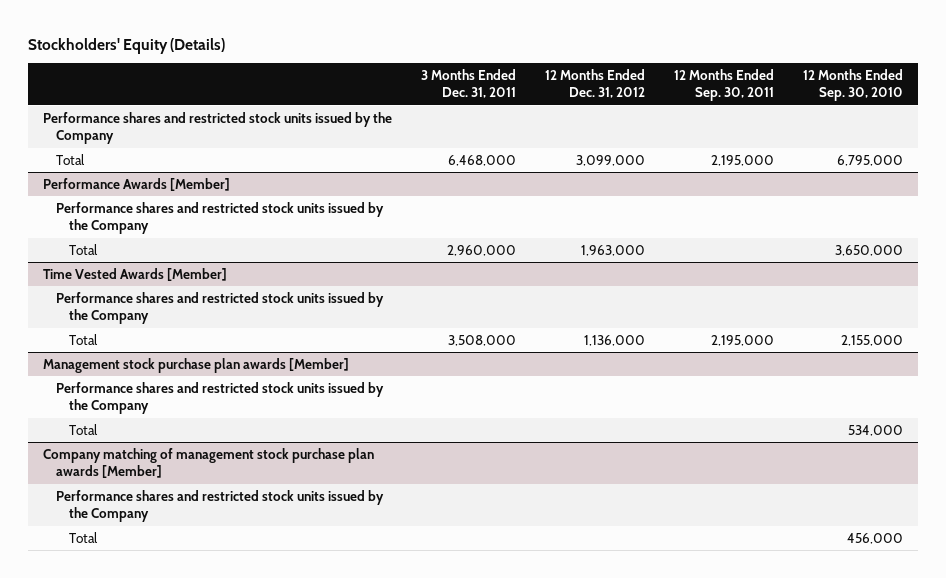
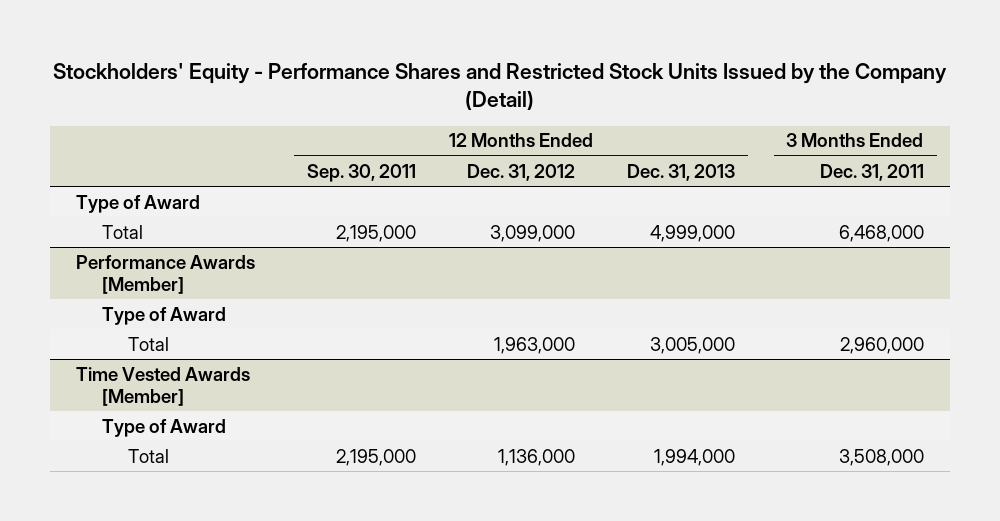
- Stockholders' Equity (Details)
+ Stockholders' Equity - Performance Shares and Restricted Stock Units Issued by the Company (Detail)
- | 3 Months Ended Dec. 31, 2011 | 12 Months Ended Dec. 31, 2012 | 12 Months Ended Sep. 30, 2011 | 12 Months Ended Sep. 30, 2010
+ | 12 Months Ended Sep. 30, 2011 | 12 Months Ended Dec. 31, 2012 | 12 Months Ended Dec. 31, 2013 | 3 Months Ended Dec. 31, 2011
- Performance shares and restricted stock units issued by the Company
+ Type of Award
@ Performance Awards [Member]
- Performance shares and restricted stock units issued by the Company
+ Type of Award
@ Time Vested Awards [Member]
- Performance shares and restricted stock units issued by the Company
+ Type of Award
- Management stock purchase plan awards [Member]
- Performance shares and restricted stock units issued by the Company
- Total | | | | 534,000
- Company matching of management stock purchase plan awards [Member]
- Performance shares and restricted stock units issued by the Company
- Total | | | | 456,000

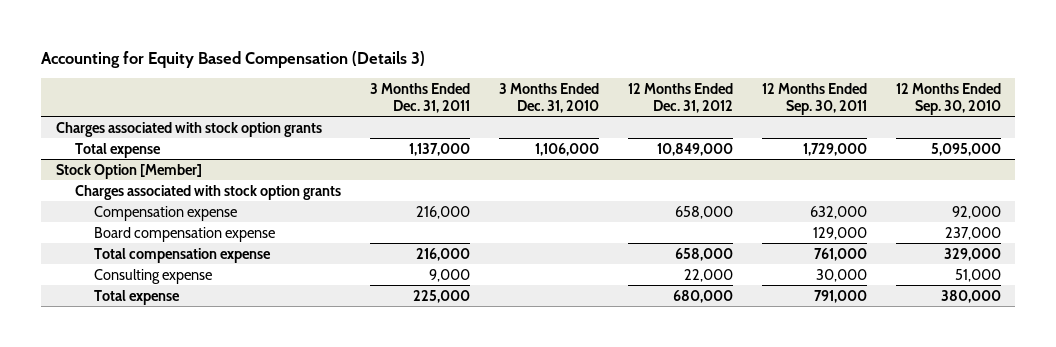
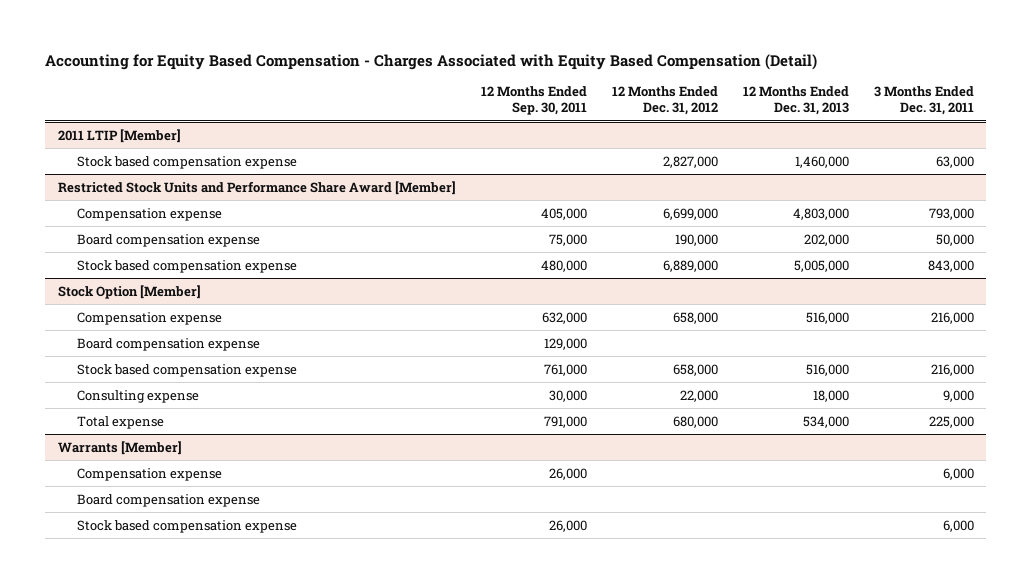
- Accounting for Equity Based Compensation (Details 3)
+ Accounting for Equity Based Compensation - Charges Associated with Equity Based Compensation (Detail)
- | 3 Months Ended Dec. 31, 2011 | 3 Months Ended Dec. 31, 2010 | 12 Months Ended Dec. 31, 2012 | 12 Months Ended Sep. 30, 2011 | 12 Months Ended Sep. 30, 2010
+ | 12 Months Ended Sep. 30, 2011 | 12 Months Ended Dec. 31, 2012 | 12 Months Ended Dec. 31, 2013 | 3 Months Ended Dec. 31, 2011
- Charges associated with stock option grants
- Total expense | 1,137,000 | 1,106,000 | 10,849,000 | 1,729,000 | 5,095,000
+ 2011 LTIP [Member]
+ Stock based compensation expense | | 2,827,000 | 1,460,000 | 63,000
+ Restricted Stock Units and Performance Share Award [Member]
+ Compensation expense | 405,000 | 6,699,000 | 4,803,000 | 793,000
+ Board compensation expense | 75,000 | 190,000 | 202,000 | 50,000
+ Stock based compensation expense | 480,000 | 6,889,000 | 5,005,000 | 843,000
@ Stock Option [Member]
- Charges associated with stock option grants
- Total compensation expense | 216,000 | | 658,000 | 761,000 | 329,000
+ Stock based compensation expense | 761,000 | 658,000 | 516,000 | 216,000
+ Warrants [Member]
+ Compensation expense | 26,000 | | | 6,000
+ Board compensation expense
+ Stock based compensation expense | 26,000 | | | 6,000

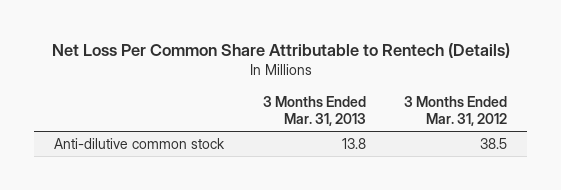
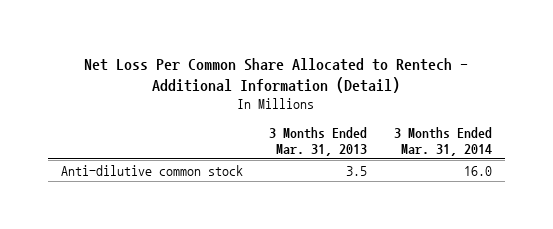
- Net Loss Per Common Share Attributable to Rentech (Details)
+ Net Loss Per Common Share Allocated to Rentech - Additional Information (Detail)
- | 3 Months Ended Mar. 31, 2013 | 3 Months Ended Mar. 31, 2012
+ | 3 Months Ended Mar. 31, 2013 | 3 Months Ended Mar. 31, 2014
- Anti-dilutive common stock | 13.8 | 38.5
+ Anti-dilutive common stock | 3.5 | 16.0

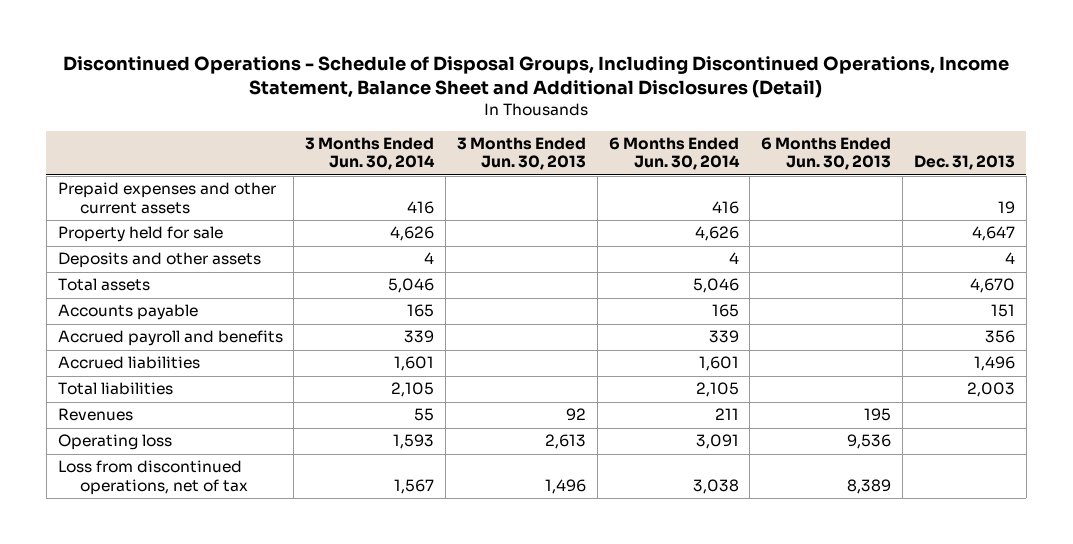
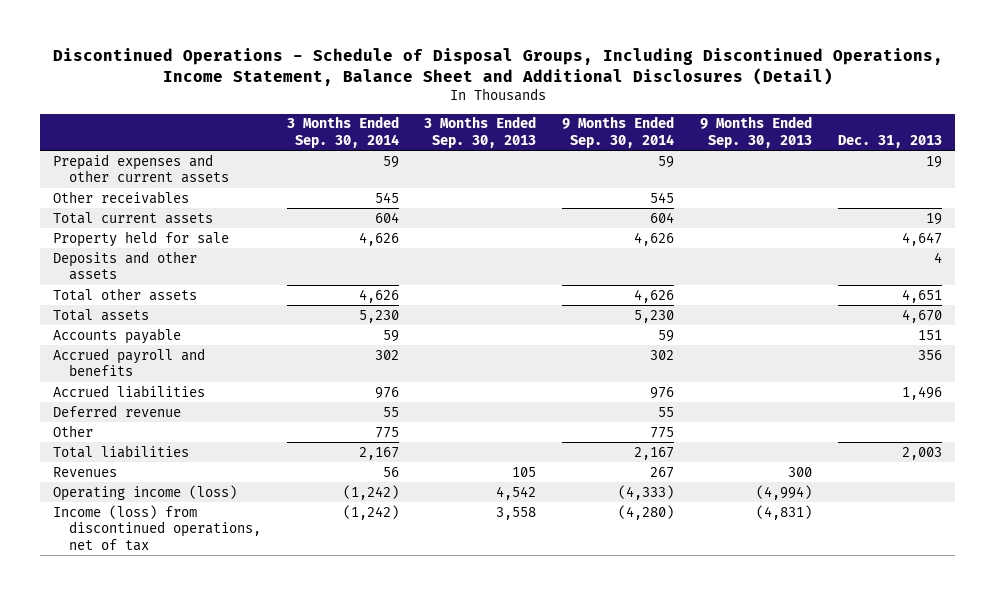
- | 3 Months Ended Jun. 30, 2014 | 3 Months Ended Jun. 30, 2013 | 6 Months Ended Jun. 30, 2014 | 6 Months Ended Jun. 30, 2013 | Dec. 31, 2013
+ | 3 Months Ended Sep. 30, 2014 | 3 Months Ended Sep. 30, 2013 | 9 Months Ended Sep. 30, 2014 | 9 Months Ended Sep. 30, 2013 | Dec. 31, 2013
+ Other receivables | 545 | | 545 | |
+ Total current assets | 604 | | 604 | | 19
+ Total other assets | 4,626 | | 4,626 | | 4,651
+ Deferred revenue | 55 | | 55 | |
+ Other | 775 | | 775 | |
- Operating loss | 1,593 | 2,613 | 3,091 | 9,536 |
- Loss from discontinued operations, net of tax | 1,567 | 1,496 | 3,038 | 8,389 |
+ Operating income (loss) | (1,242) | 4,542 | (4,333) | (4,994) |
+ Income (loss) from discontinued operations, net of tax | (1,242) | 3,558 | (4,280) | (4,831) |

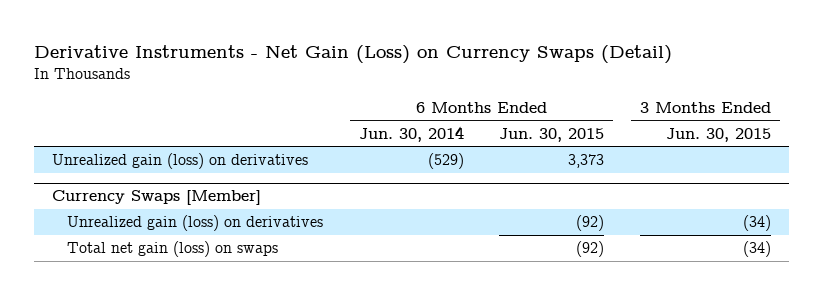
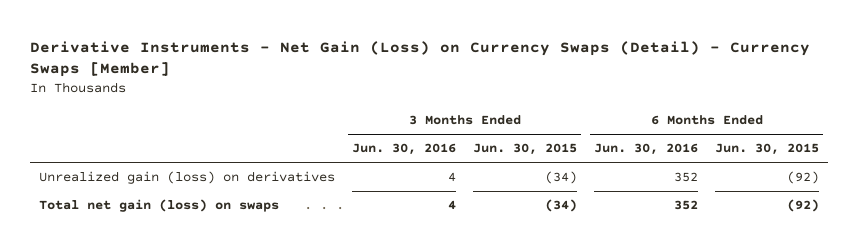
- Derivative Instruments - Net Gain (Loss) on Currency Swaps (Detail)
+ Derivative Instruments - Net Gain (Loss) on Currency Swaps (Detail) - Currency Swaps [Member]
- | 6 Months Ended Jun. 30, 2014 | 6 Months Ended Jun. 30, 2015 | 3 Months Ended Jun. 30, 2015
+ | 3 Months Ended Jun. 30, 2016 | 3 Months Ended Jun. 30, 2015 | 6 Months Ended Jun. 30, 2016 | 6 Months Ended Jun. 30, 2015
- Unrealized gain (loss) on derivatives | (529) | 3,373 |
- Currency Swaps [Member]

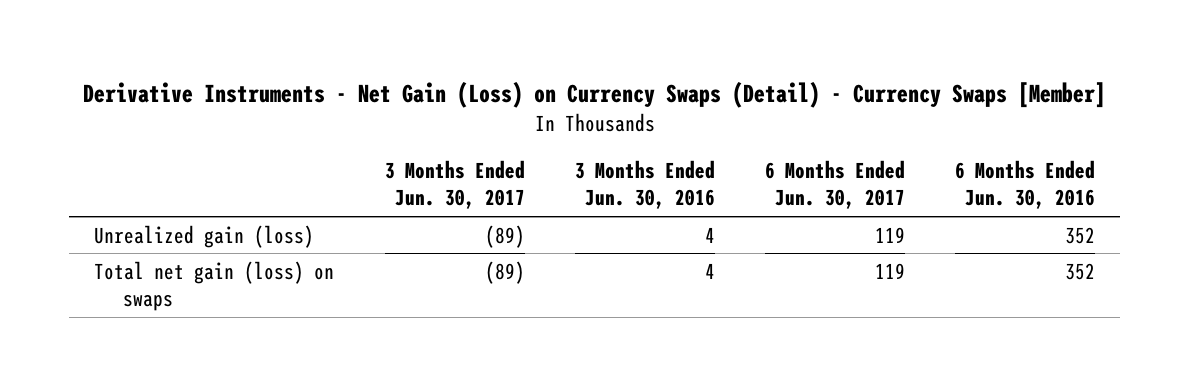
- | 3 Months Ended Jun. 30, 2016 | 3 Months Ended Jun. 30, 2015 | 6 Months Ended Jun. 30, 2016 | 6 Months Ended Jun. 30, 2015
+ | 3 Months Ended Jun. 30, 2017 | 3 Months Ended Jun. 30, 2016 | 6 Months Ended Jun. 30, 2017 | 6 Months Ended Jun. 30, 2016
- Unrealized gain (loss) on derivatives | 4 | (34) | 352 | (92)
+ Unrealized gain (loss) | (89) | 4 | 119 | 352

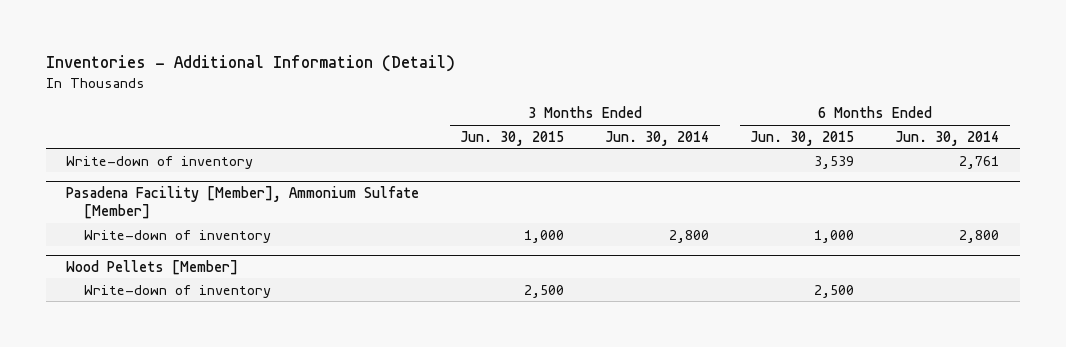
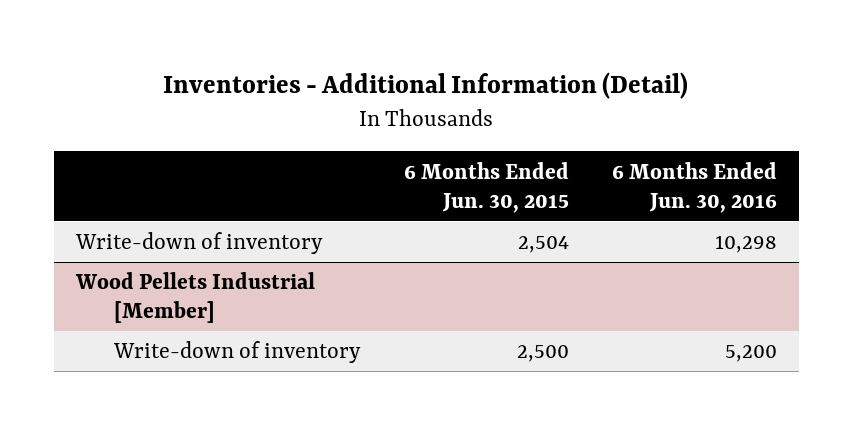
- | 3 Months Ended Jun. 30, 2015 | 3 Months Ended Jun. 30, 2014 | 6 Months Ended Jun. 30, 2015 | 6 Months Ended Jun. 30, 2014
+ | 6 Months Ended Jun. 30, 2015 | 6 Months Ended Jun. 30, 2016
- Write-down of inventory | | | 3,539 | 2,761
- Pasadena Facility [Member], Ammonium Sulfate [Member]
- Write-down of inventory | 1,000 | 2,800 | 1,000 | 2,800
- Wood Pellets [Member]
+ Write-down of inventory | 2,504 | 10,298
+ Wood Pellets Industrial [Member]

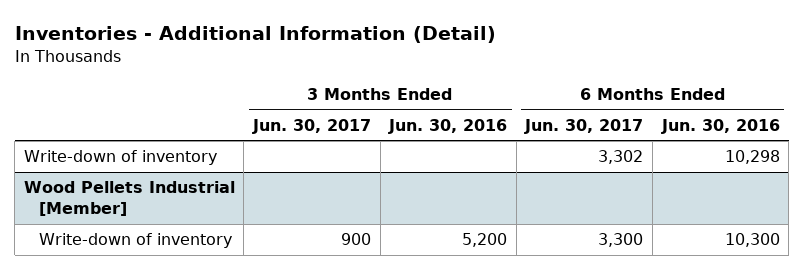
- | 6 Months Ended Jun. 30, 2015 | 6 Months Ended Jun. 30, 2016
+ | 3 Months Ended Jun. 30, 2017 | 3 Months Ended Jun. 30, 2016 | 6 Months Ended Jun. 30, 2017 | 6 Months Ended Jun. 30, 2016
@ Wood Pellets Industrial [Member]
- Write-down of inventory | 2,500 | 5,200
+ Write-down of inventory | 900 | 5,200 | 3,300 | 10,300

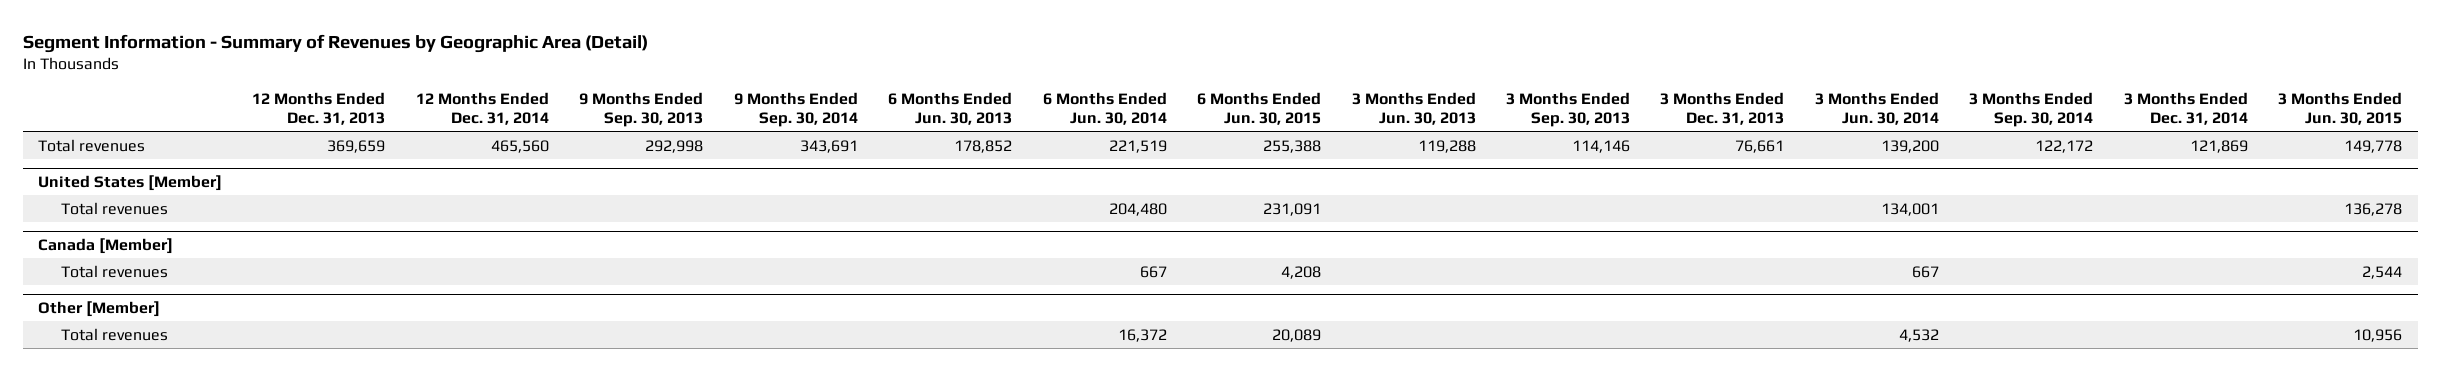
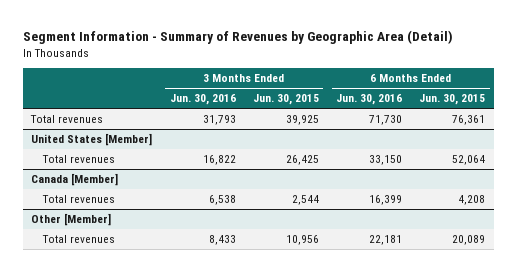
- | 12 Months Ended Dec. 31, 2013 | 12 Months Ended Dec. 31, 2014 | 9 Months Ended Sep. 30, 2013 | 9 Months Ended Sep. 30, 2014 | 6 Months Ended Jun. 30, 2013 | 6 Months Ended Jun. 30, 2014 | 6 Months Ended Jun. 30, 2015 | 3 Months Ended Jun. 30, 2013 | 3 Months Ended Sep. 30, 2013 | 3 Months Ended Dec. 31, 2013 | 3 Months Ended Jun. 30, 2014 | 3 Months Ended Sep. 30, 2014 | 3 Months Ended Dec. 31, 2014 | 3 Months Ended Jun. 30, 2015
+ | 3 Months Ended Jun. 30, 2016 | 3 Months Ended Jun. 30, 2015 | 6 Months Ended Jun. 30, 2016 | 6 Months Ended Jun. 30, 2015
- Total revenues | 369,659 | 465,560 | 292,998 | 343,691 | 178,852 | 221,519 | 255,388 | 119,288 | 114,146 | 76,661 | 139,200 | 122,172 | 121,869 | 149,778
+ Total revenues | 31,793 | 39,925 | 71,730 | 76,361
@ United States [Member]
- Total revenues | | | | | | 204,480 | 231,091 | | | | 134,001 | | | 136,278
+ Total revenues | 16,822 | 26,425 | 33,150 | 52,064

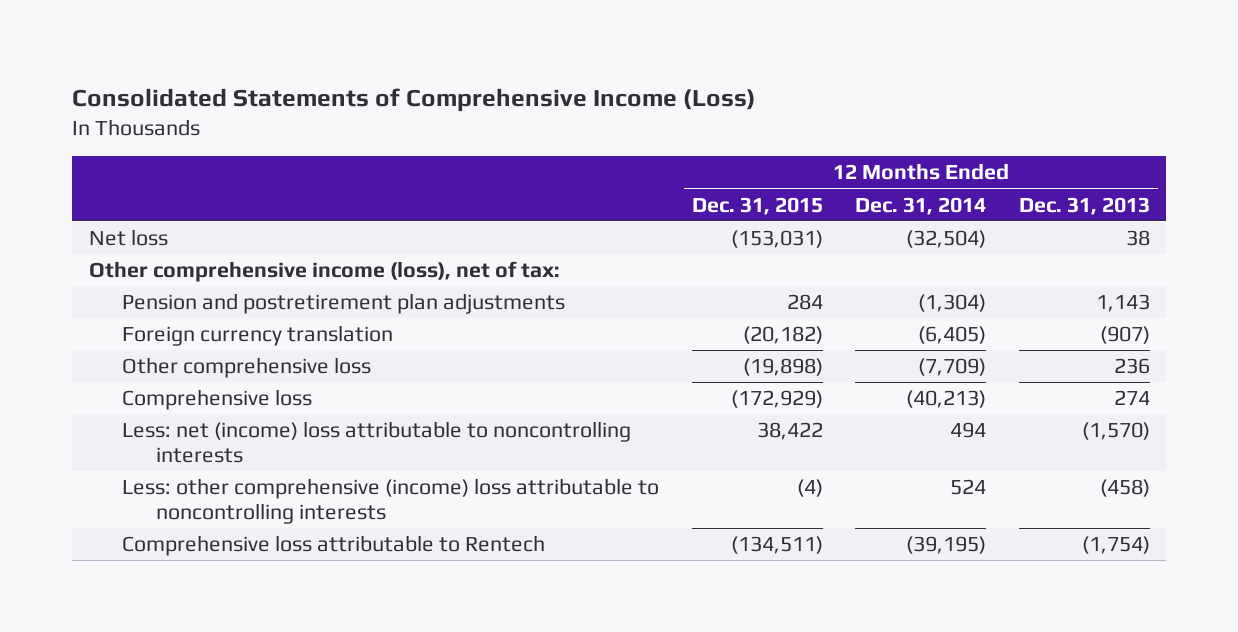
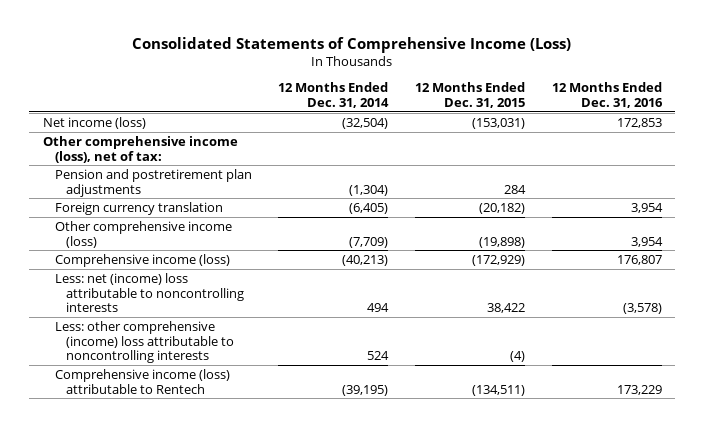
- | 12 Months Ended Dec. 31, 2015 | 12 Months Ended Dec. 31, 2014 | 12 Months Ended Dec. 31, 2013
+ | 12 Months Ended Dec. 31, 2014 | 12 Months Ended Dec. 31, 2015 | 12 Months Ended Dec. 31, 2016
- Net loss | (153,031) | (32,504) | 38
+ Net income (loss) | (32,504) | (153,031) | 172,853
- Other comprehensive loss | (19,898) | (7,709) | 236
- Comprehensive loss | (172,929) | (40,213) | 274
+ Other comprehensive income (loss) | (7,709) | (19,898) | 3,954
+ Comprehensive income (loss) | (40,213) | (172,929) | 176,807
- Comprehensive loss attributable to Rentech | (134,511) | (39,195) | (1,754)
+ Comprehensive income (loss) attributable to Rentech | (39,195) | (134,511) | 173,229

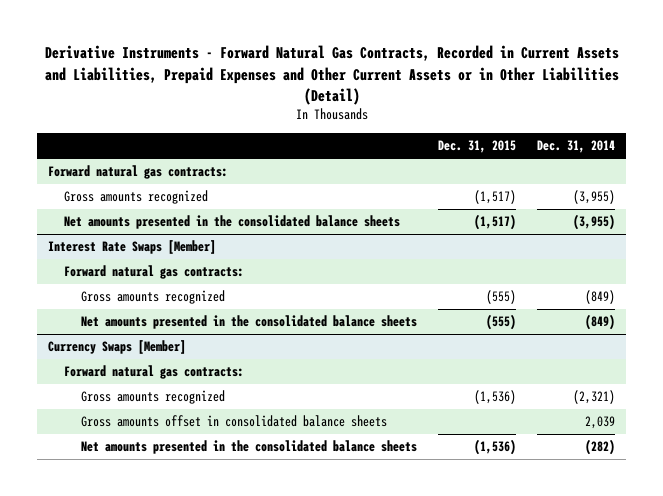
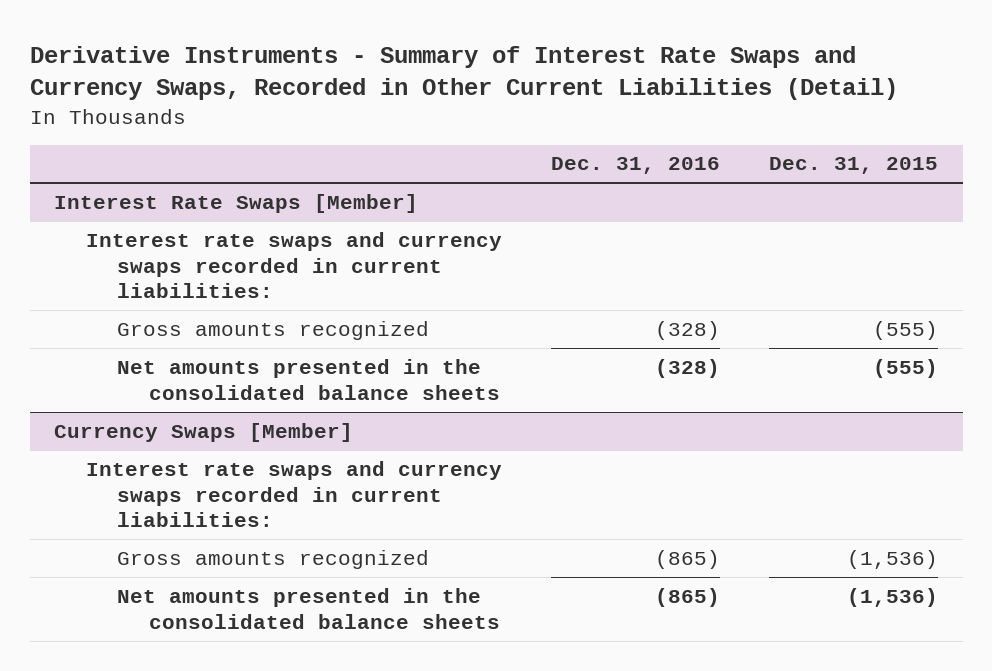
- Derivative Instruments - Forward Natural Gas Contracts, Recorded in Current Assets and Liabilities, Prepaid Expenses and Other Current Assets or in Other Liabilities (Detail)
+ Derivative Instruments - Summary of Interest Rate Swaps and Currency Swaps, Recorded in Other Current Liabilities (Detail)
- | Dec. 31, 2015 | Dec. 31, 2014
+ | Dec. 31, 2016 | Dec. 31, 2015
- Forward natural gas contracts:
- Gross amounts recognized | (1,517) | (3,955)
- Net amounts presented in the consolidated balance sheets | (1,517) | (3,955)
@ Interest Rate Swaps [Member]
- Forward natural gas contracts:
+ Interest rate swaps and currency swaps recorded in current liabilities:
@ Currency Swaps [Member]
- Forward natural gas contracts:
+ Interest rate swaps and currency swaps recorded in current liabilities:
- Gross amounts offset in consolidated balance sheets | | 2,039

